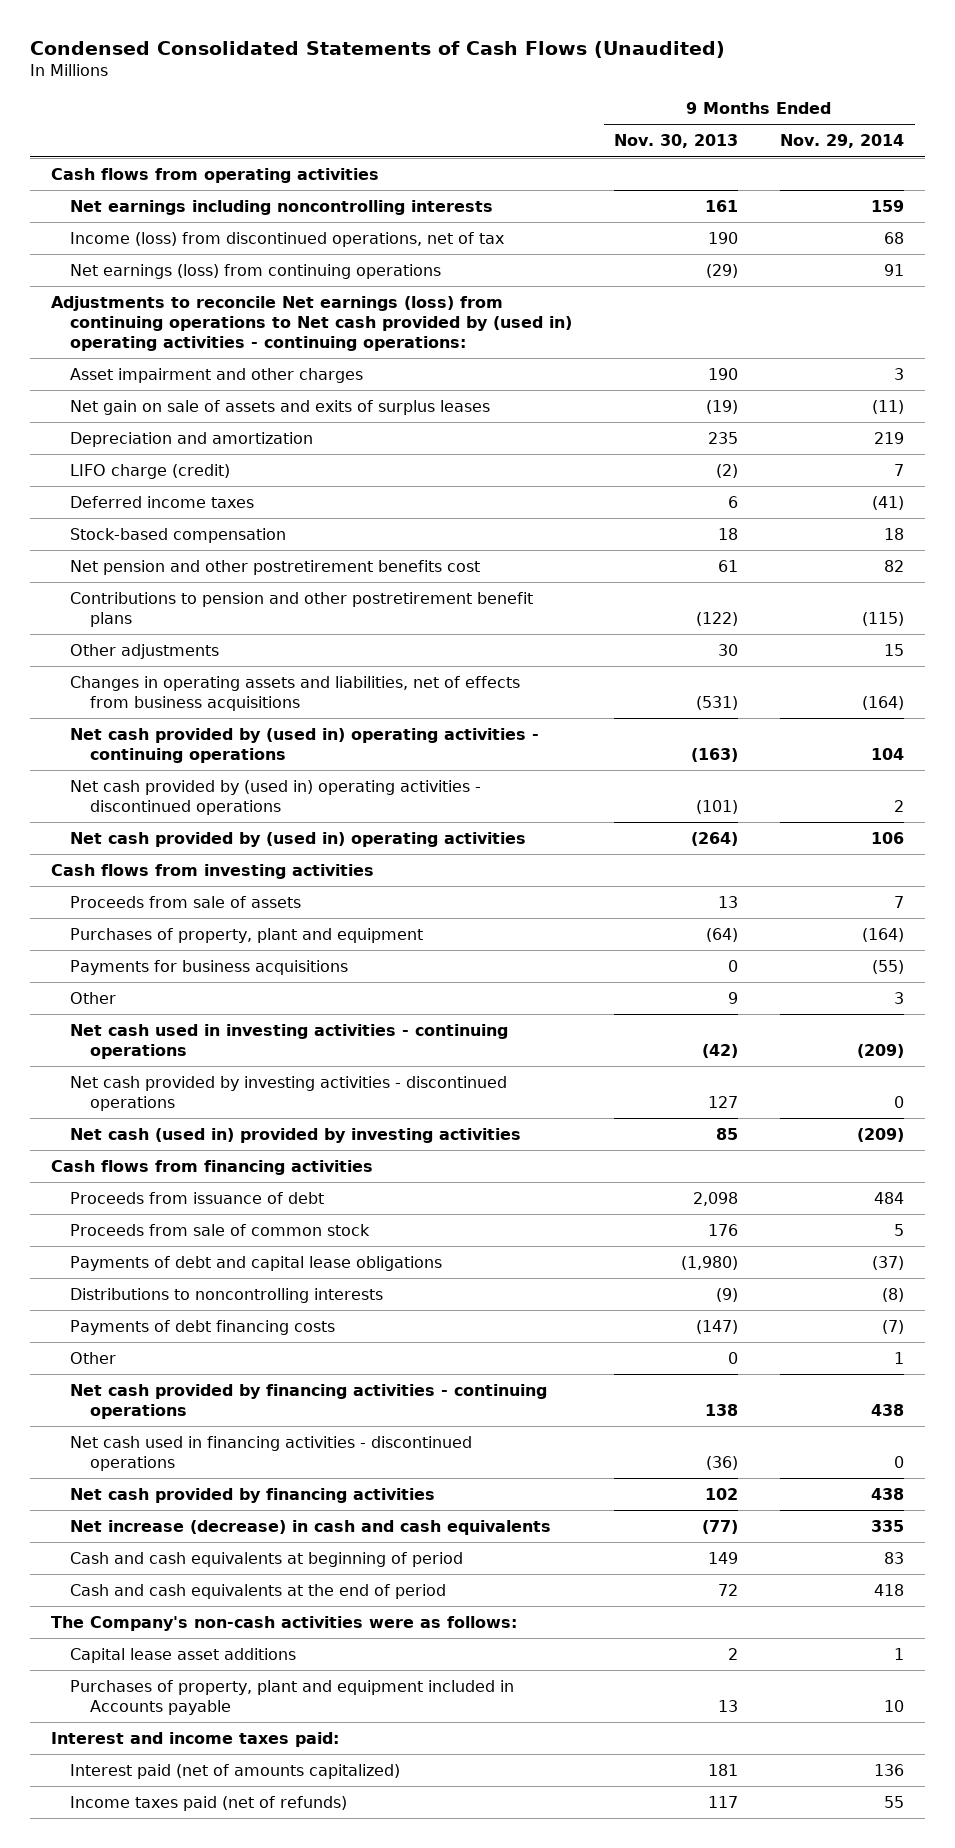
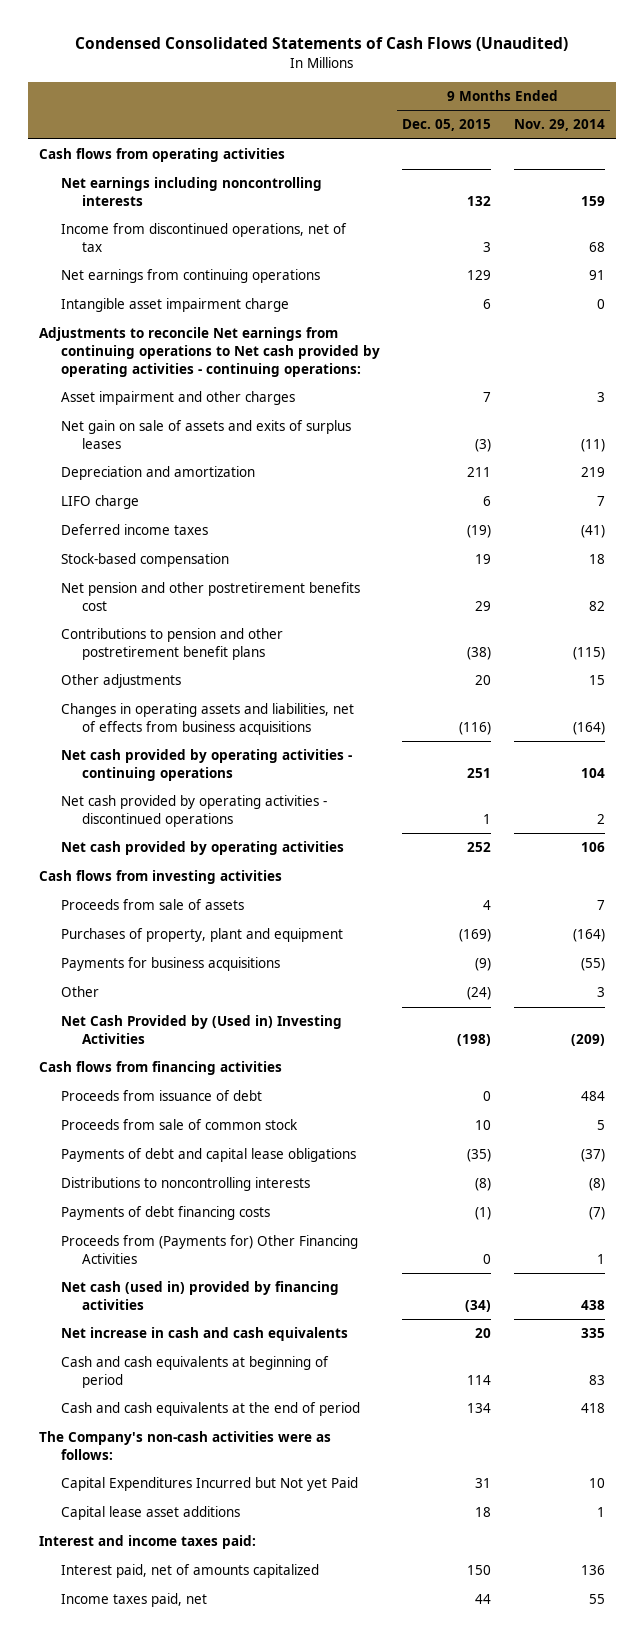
- | 9 Months Ended Nov. 30, 2013 | 9 Months Ended Nov. 29, 2014
+ | 9 Months Ended Dec. 05, 2015 | 9 Months Ended Nov. 29, 2014
- Income (loss) from discontinued operations, net of tax | 190 | 68
- Net earnings (loss) from continuing operations | (29) | 91
- Adjustments to reconcile Net earnings (loss) from continuing operations to Net cash provided by (used in) operating activities - continuing operations:
+ Income from discontinued operations, net of tax | 3 | 68
+ Net earnings from continuing operations | 129 | 91
+ Intangible asset impairment charge | 6 | 0
+ Adjustments to reconcile Net earnings from continuing operations to Net cash provided by operating activities - continuing operations:
- LIFO charge (credit) | (2) | 7
+ LIFO charge | 6 | 7
- Net cash provided by (used in) operating activities - continuing operations | (163) | 104
- Net cash provided by (used in) operating activities - discontinued operations | (101) | 2
- Net cash provided by (used in) operating activities | (264) | 106
+ Net cash provided by operating activities - continuing operations | 251 | 104
+ Net cash provided by operating activities - discontinued operations | 1 | 2
+ Net cash provided by operating activities | 252 | 106
- Net cash used in investing activities - continuing operations | (42) | (209)
- Net cash provided by investing activities - discontinued operations | 127 | 0
- Net cash (used in) provided by investing activities | 85 | (209)
+ Net Cash Provided by (Used in) Investing Activities | (198) | (209)
- Other | 0 | 1
- Net cash provided by financing activities - continuing operations | 138 | 438
- Net cash used in financing activities - discontinued operations | (36) | 0
- Net cash provided by financing activities | 102 | 438
- Net increase (decrease) in cash and cash equivalents | (77) | 335
+ Proceeds from (Payments for) Other Financing Activities | 0 | 1
+ Net cash (used in) provided by financing activities | (34) | 438
+ Net increase in cash and cash equivalents | 20 | 335
+ Capital Expenditures Incurred but Not yet Paid | 31 | 10
- Purchases of property, plant and equipment included in Accounts payable | 13 | 10
- Interest paid (net of amounts capitalized) | 181 | 136
- Income taxes paid (net of refunds) | 117 | 55
+ Interest paid, net of amounts capitalized | 150 | 136
+ Income taxes paid, net | 44 | 55

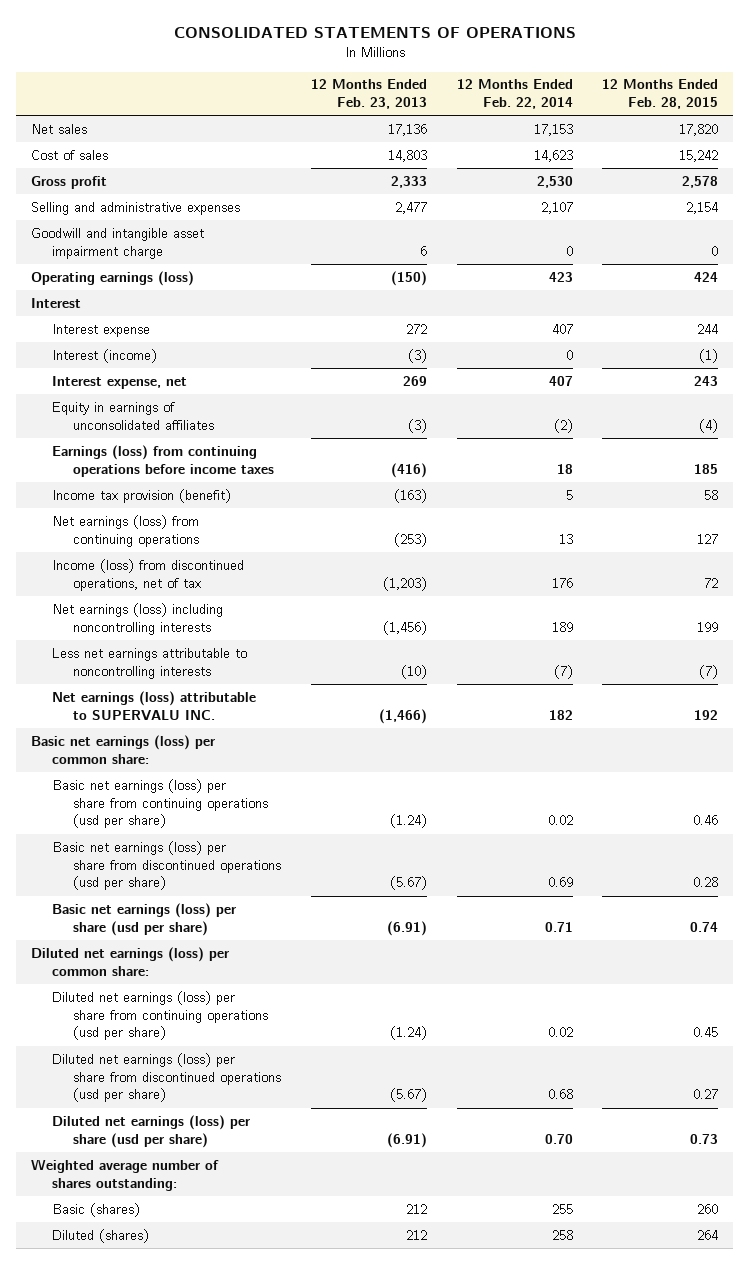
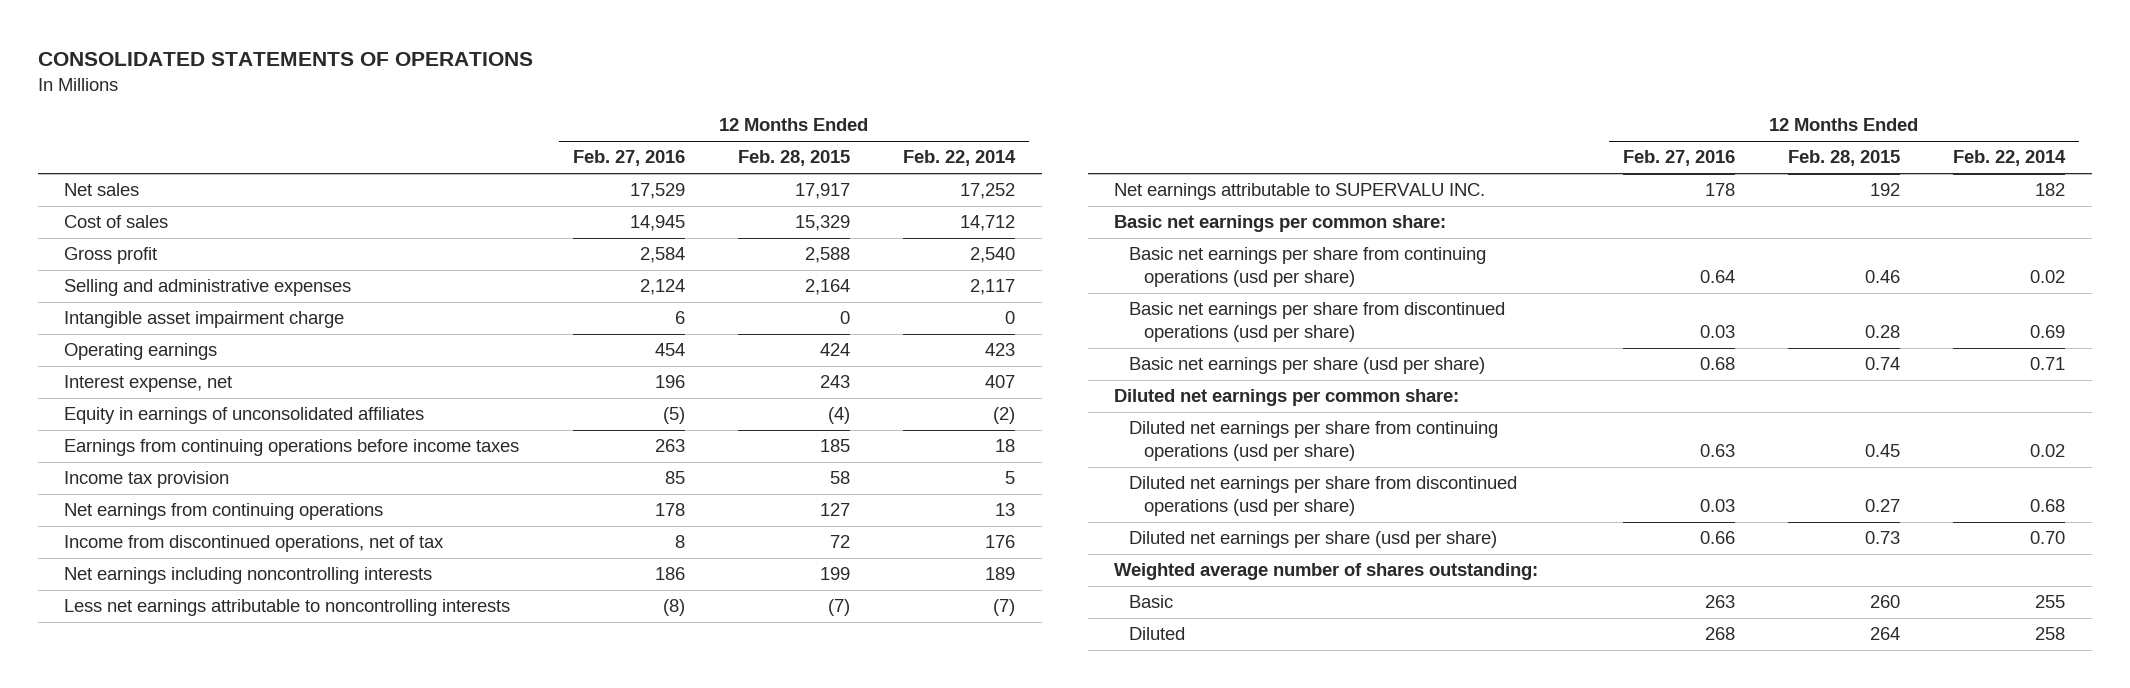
- | 12 Months Ended Feb. 23, 2013 | 12 Months Ended Feb. 22, 2014 | 12 Months Ended Feb. 28, 2015
+ | 12 Months Ended Feb. 27, 2016 | 12 Months Ended Feb. 28, 2015 | 12 Months Ended Feb. 22, 2014
- Net sales | 17,136 | 17,153 | 17,820
- Cost of sales | 14,803 | 14,623 | 15,242
- Gross profit | 2,333 | 2,530 | 2,578
- Selling and administrative expenses | 2,477 | 2,107 | 2,154
- Goodwill and intangible asset impairment charge | 6 | 0 | 0
- Operating earnings (loss) | (150) | 423 | 424
- Interest
- Interest expense | 272 | 407 | 244
- Interest (income) | (3) | 0 | (1)
+ Net sales | 17,529 | 17,917 | 17,252
+ Cost of sales | 14,945 | 15,329 | 14,712
+ Gross profit | 2,584 | 2,588 | 2,540
+ Selling and administrative expenses | 2,124 | 2,164 | 2,117
+ Intangible asset impairment charge | 6 | 0 | 0
+ Operating earnings | 454 | 424 | 423
- Earnings (loss) from continuing operations before income taxes | (416) | 18 | 185
- Income tax provision (benefit) | (163) | 5 | 58
- Net earnings (loss) from continuing operations | (253) | 13 | 127
- Income (loss) from discontinued operations, net of tax | (1,203) | 176 | 72
- Net earnings (loss) including noncontrolling interests | (1,456) | 189 | 199
+ Earnings from continuing operations before income taxes | 263 | 185 | 18
+ Income tax provision | 85 | 58 | 5
+ Net earnings from continuing operations | 178 | 127 | 13
+ Income from discontinued operations, net of tax | 8 | 72 | 176
+ Net earnings including noncontrolling interests | 186 | 199 | 189
- Net earnings (loss) attributable to SUPERVALU INC. | (1,466) | 182 | 192
- Basic net earnings (loss) per common share:
- Basic net earnings (loss) per share from continuing operations (usd per share) | (1.24) | 0.02 | 0.46
- Basic net earnings (loss) per share from discontinued operations (usd per share) | (5.67) | 0.69 | 0.28
- Basic net earnings (loss) per share (usd per share) | (6.91) | 0.71 | 0.74
- Diluted net earnings (loss) per common share:
- Diluted net earnings (loss) per share from continuing operations (usd per share) | (1.24) | 0.02 | 0.45
- Diluted net earnings (loss) per share from discontinued operations (usd per share) | (5.67) | 0.68 | 0.27
- Diluted net earnings (loss) per share (usd per share) | (6.91) | 0.70 | 0.73
+ Net earnings attributable to SUPERVALU INC. | 178 | 192 | 182
+ Basic net earnings per common share:
+ Basic net earnings per share from continuing operations (usd per share) | 0.64 | 0.46 | 0.02
+ Basic net earnings per share from discontinued operations (usd per share) | 0.03 | 0.28 | 0.69
+ Basic net earnings per share (usd per share) | 0.68 | 0.74 | 0.71
+ Diluted net earnings per common share:
+ Diluted net earnings per share from continuing operations (usd per share) | 0.63 | 0.45 | 0.02
+ Diluted net earnings per share from discontinued operations (usd per share) | 0.03 | 0.27 | 0.68
+ Diluted net earnings per share (usd per share) | 0.66 | 0.73 | 0.70
- Basic (shares) | 212 | 255 | 260
- Diluted (shares) | 212 | 258 | 264
+ Basic | 263 | 260 | 255
+ Diluted | 268 | 264 | 258

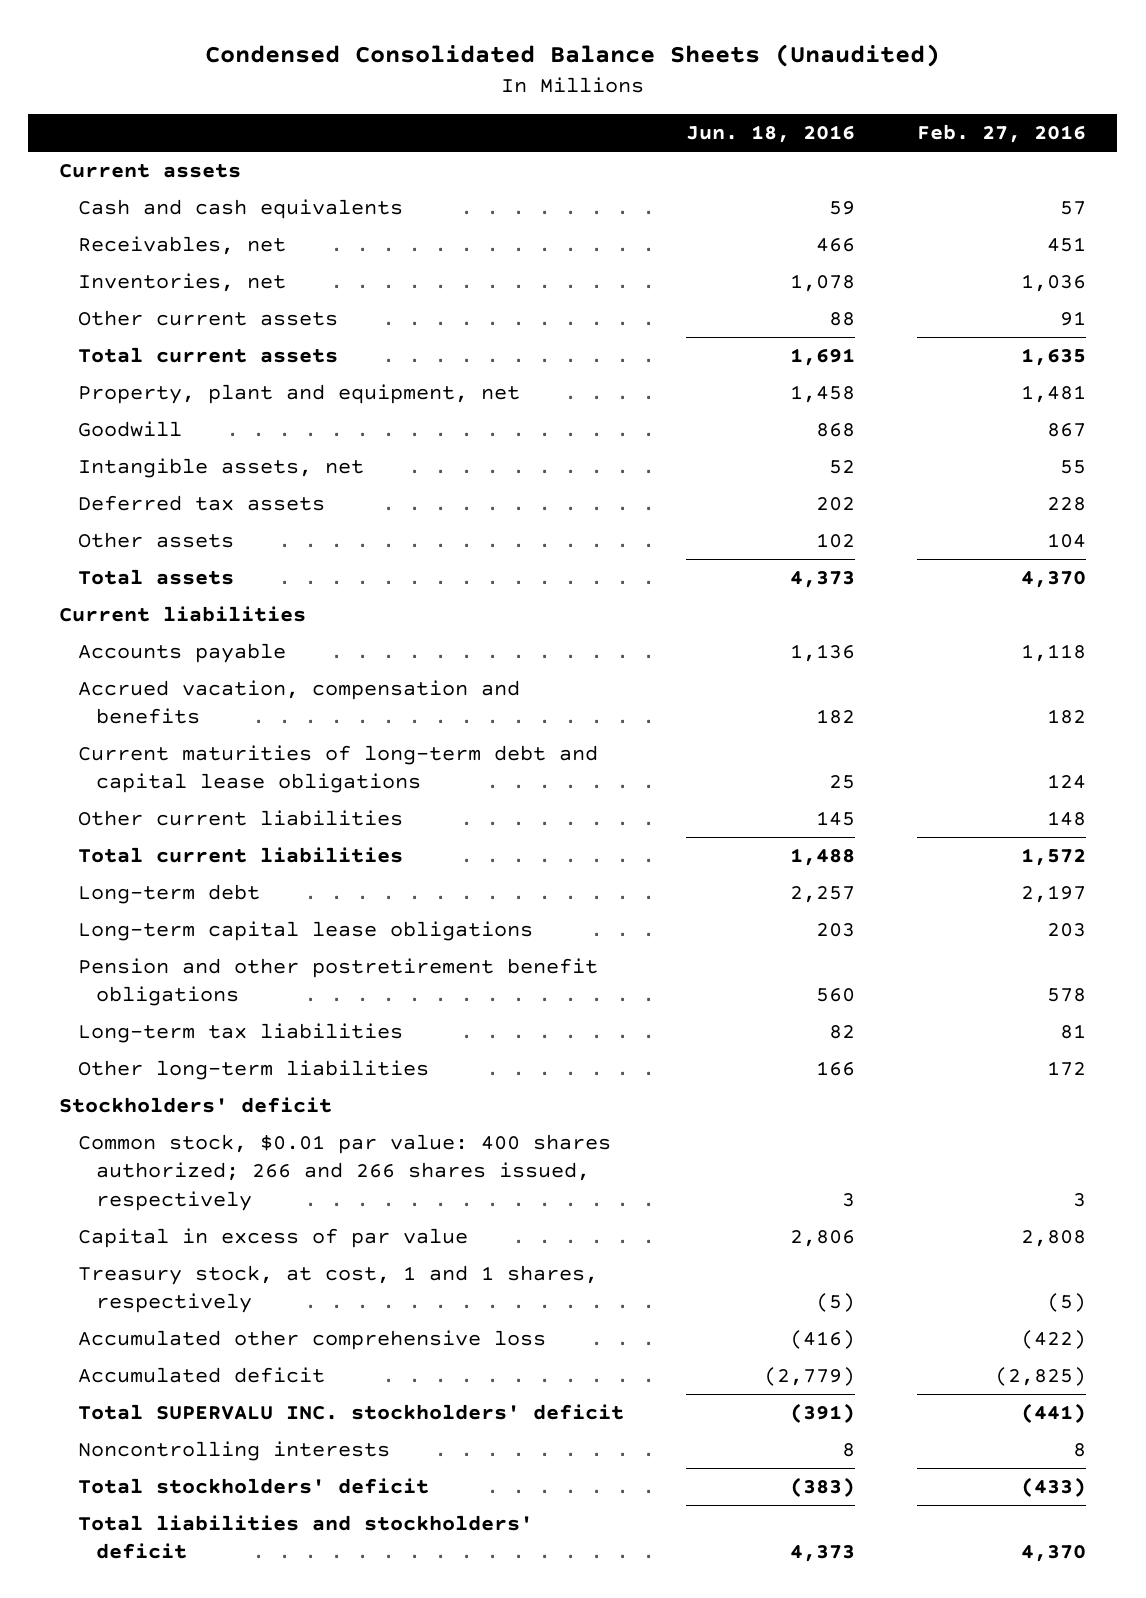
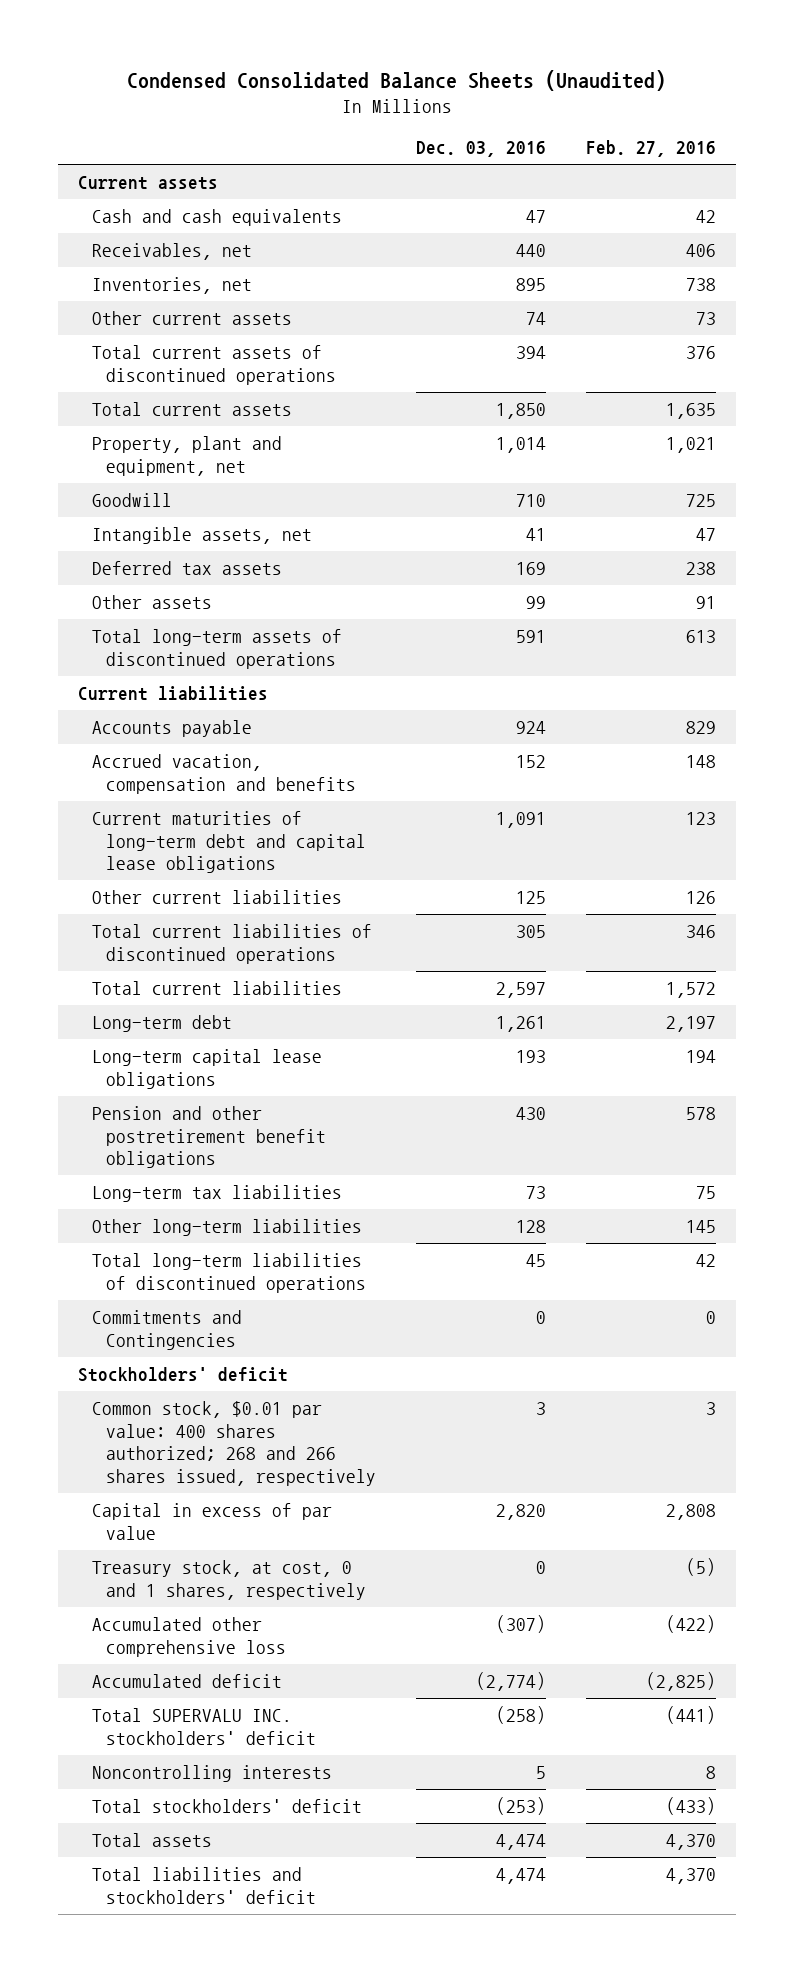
- | Jun. 18, 2016 | Feb. 27, 2016
+ | Dec. 03, 2016 | Feb. 27, 2016
- Cash and cash equivalents | 59 | 57
- Receivables, net | 466 | 451
- Inventories, net | 1,078 | 1,036
- Other current assets | 88 | 91
+ Cash and cash equivalents | 47 | 42
+ Receivables, net | 440 | 406
+ Inventories, net | 895 | 738
+ Other current assets | 74 | 73
+ Total current assets of discontinued operations | 394 | 376
- Property, plant and equipment, net | 1,458 | 1,481
- Goodwill | 868 | 867
- Intangible assets, net | 52 | 55
- Deferred tax assets | 202 | 228
- Other assets | 102 | 104
+ Property, plant and equipment, net | 1,014 | 1,021
+ Goodwill | 710 | 725
+ Intangible assets, net | 41 | 47
+ Deferred tax assets | 169 | 238
+ Other assets | 99 | 91
+ Total long-term assets of discontinued operations | 591 | 613
- Accounts payable | 1,136 | 1,118
- Accrued vacation, compensation and benefits | 182 | 182
- Current maturities of long-term debt and capital lease obligations | 25 | 124
- Other current liabilities | 145 | 148
+ Accounts payable | 924 | 829
+ Accrued vacation, compensation and benefits | 152 | 148
+ Current maturities of long-term debt and capital lease obligations | 1,091 | 123
+ Other current liabilities | 125 | 126
+ Total current liabilities of discontinued operations | 305 | 346
- Long-term capital lease obligations | 203 | 203
+ Long-term capital lease obligations | 193 | 194
- Long-term tax liabilities | 82 | 81
- Other long-term liabilities | 166 | 172
+ Long-term tax liabilities | 73 | 75
+ Other long-term liabilities | 128 | 145
+ Total long-term liabilities of discontinued operations | 45 | 42
+ Commitments and Contingencies | 0 | 0
- Common stock, $0.01 par value: 400 shares authorized; 266 and 266 shares issued, respectively | 3 | 3
+ Common stock, $0.01 par value: 400 shares authorized; 268 and 266 shares issued, respectively | 3 | 3
- Treasury stock, at cost, 1 and 1 shares, respectively | (5) | (5)
+ Treasury stock, at cost, 0 and 1 shares, respectively | 0 | (5)
moved down: Total assets | 4,474 | 4,370

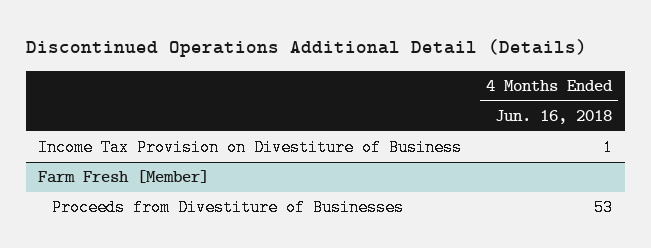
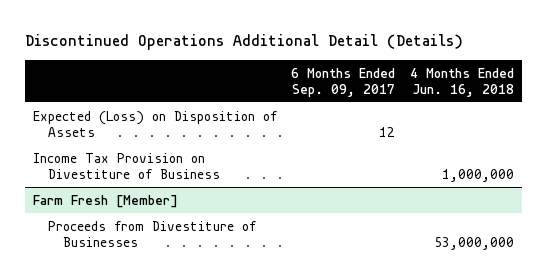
- | 4 Months Ended Jun. 16, 2018
+ | 6 Months Ended Sep. 09, 2017 | 4 Months Ended Jun. 16, 2018
- Income Tax Provision on Divestiture of Business | 1
+ Expected (Loss) on Disposition of Assets | 12 |
+ Income Tax Provision on Divestiture of Business | | 1,000,000
@ Farm Fresh [Member]
- Proceeds from Divestiture of Businesses | 53
+ Proceeds from Divestiture of Businesses | | 53,000,000

